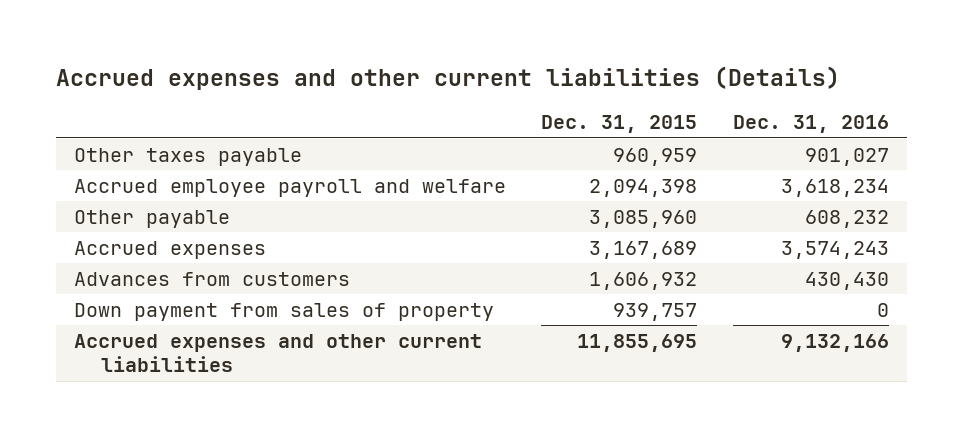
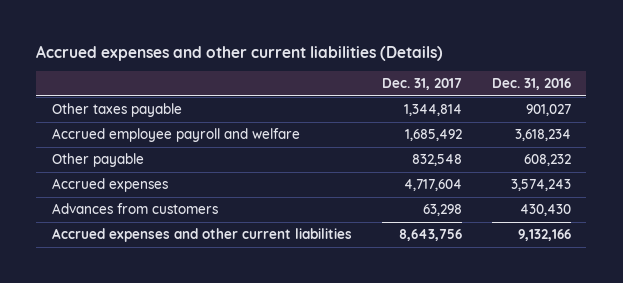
- | Dec. 31, 2015 | Dec. 31, 2016
+ | Dec. 31, 2017 | Dec. 31, 2016
- Down payment from sales of property | 939,757 | 0

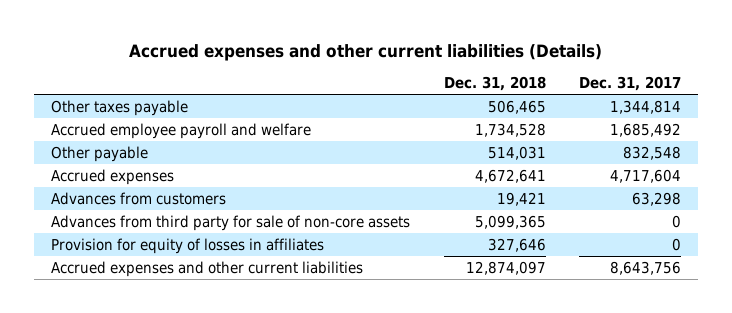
- | Dec. 31, 2017 | Dec. 31, 2016
+ | Dec. 31, 2018 | Dec. 31, 2017
+ Advances from third party for sale of non-core assets | 5,099,365 | 0
+ Provision for equity of losses in affiliates | 327,646 | 0

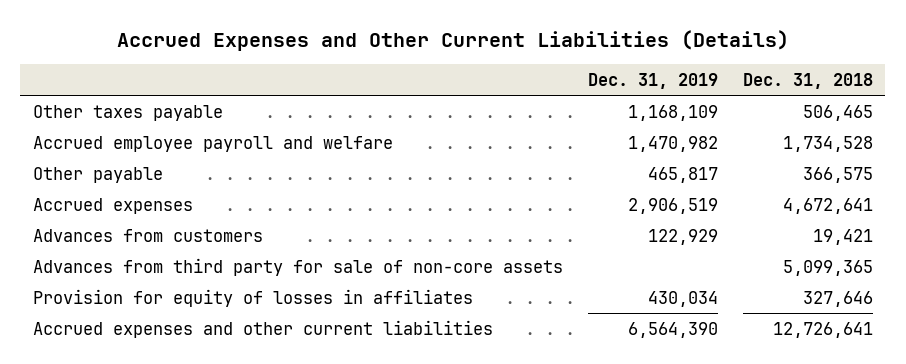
- Accrued expenses and other current liabilities (Details)
+ Accrued Expenses and Other Current Liabilities (Details)
- | Dec. 31, 2018 | Dec. 31, 2017
+ | Dec. 31, 2019 | Dec. 31, 2018
- Other payable | 514,031 | 832,548
+ Other payable | 465,817 | 366,575
- Accrued expenses and other current liabilities | 12,874,097 | 8,643,756
+ Accrued expenses and other current liabilities | 6,564,390 | 12,726,641

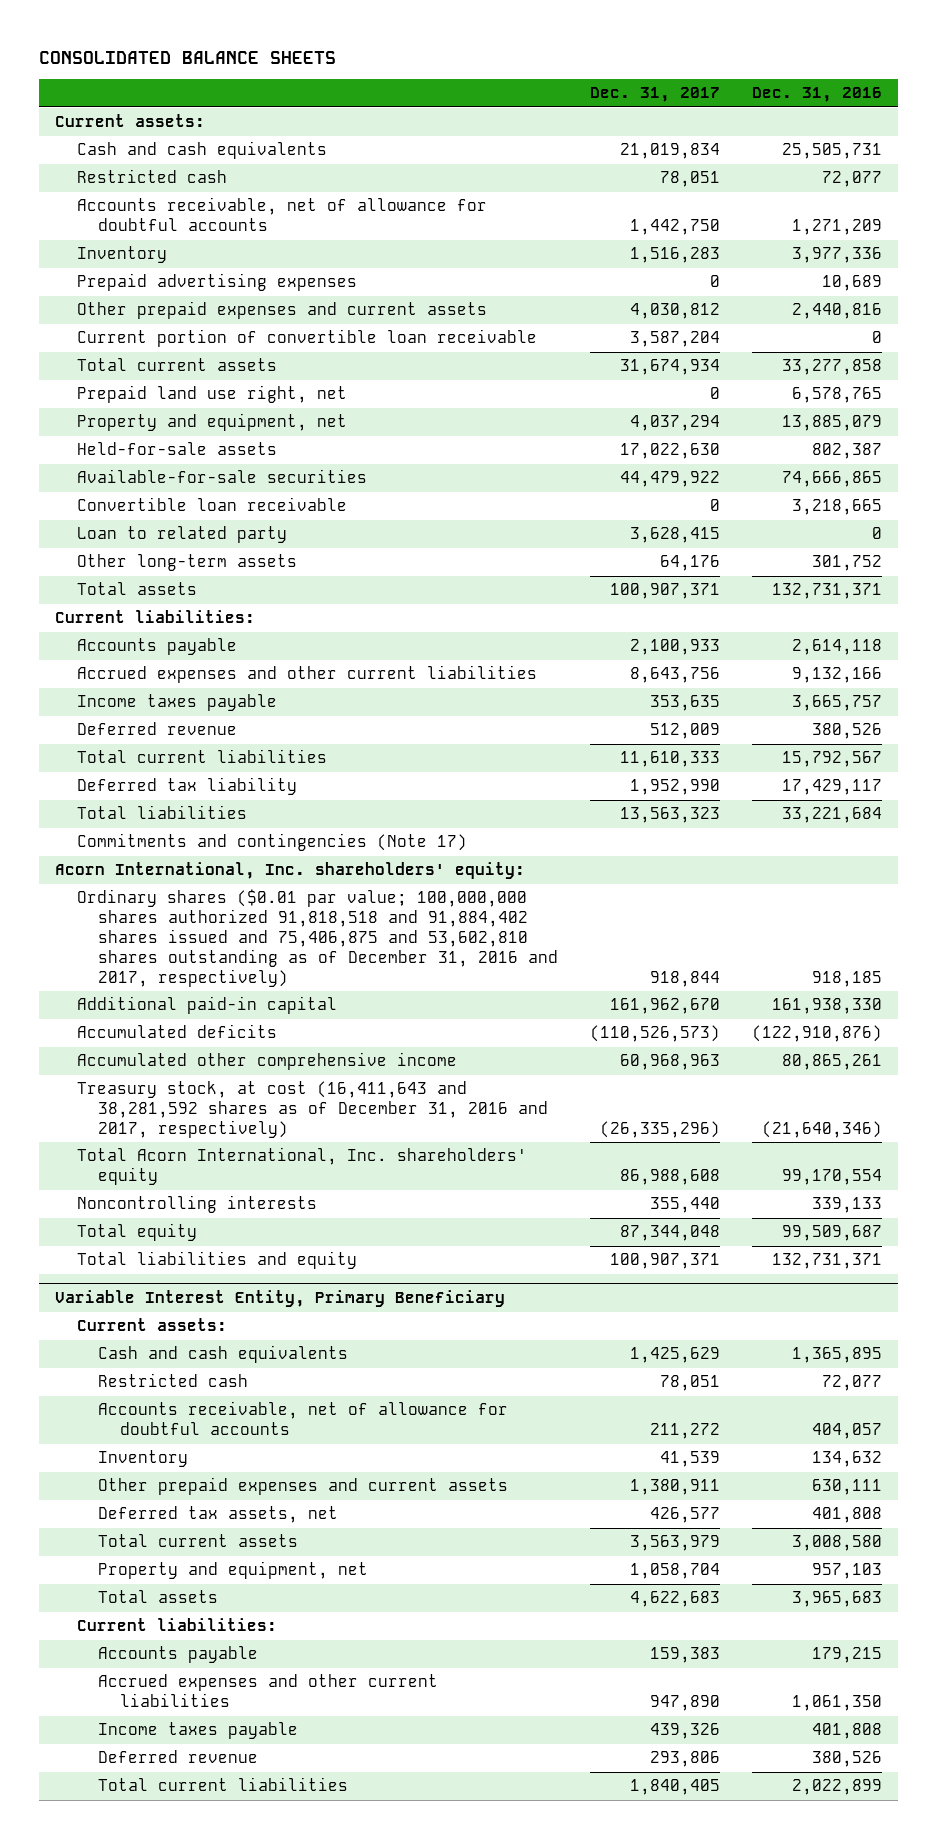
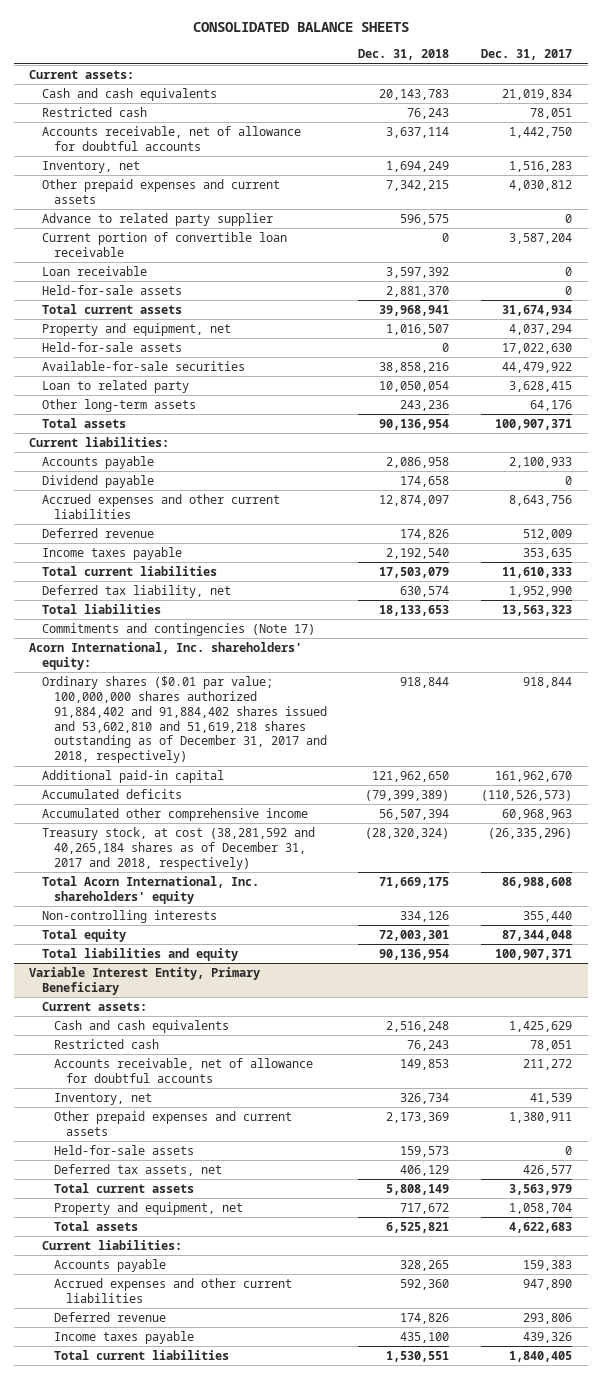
- | Dec. 31, 2017 | Dec. 31, 2016
+ | Dec. 31, 2018 | Dec. 31, 2017
- Inventory | 1,516,283 | 3,977,336
- Prepaid advertising expenses | 0 | 10,689
+ Inventory, net | 1,694,249 | 1,516,283
+ Advance to related party supplier | 596,575 | 0
+ Loan receivable | 3,597,392 | 0
+ Held-for-sale assets | 2,881,370 | 0
- Prepaid land use right, net | 0 | 6,578,765
- Convertible loan receivable | 0 | 3,218,665
+ Dividend payable | 174,658 | 0
moved down: Income taxes payable | 2,192,540 | 353,635
- Deferred tax liability | 1,952,990 | 17,429,117
+ Deferred tax liability, net | 630,574 | 1,952,990
- Ordinary shares ($0.01 par value; 100,000,000 shares authorized 91,818,518 and 91,884,402 shares issued and 75,406,875 and 53,602,810 shares outstanding as of December 31, 2016 and 2017, respectively) | 918,844 | 918,185
+ Ordinary shares ($0.01 par value; 100,000,000 shares authorized 91,884,402 and 91,884,402 shares issued and 53,602,810 and 51,619,218 shares outstanding as of December 31, 2017 and 2018, respectively) | 918,844 | 918,844
- Treasury stock, at cost (16,411,643 and 38,281,592 shares as of December 31, 2016 and 2017, respectively) | (26,335,296) | (21,640,346)
+ Treasury stock, at cost (38,281,592 and 40,265,184 shares as of December 31, 2017 and 2018, respectively) | (28,320,324) | (26,335,296)
- Noncontrolling interests | 355,440 | 339,133
+ Non-controlling interests | 334,126 | 355,440
@ Variable Interest Entity, Primary Beneficiary
- Inventory | 41,539 | 134,632
+ Inventory, net | 326,734 | 41,539
+ Held-for-sale assets | 159,573 | 0
moved down: Income taxes payable | 435,100 | 439,326

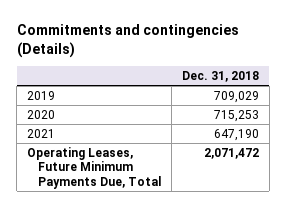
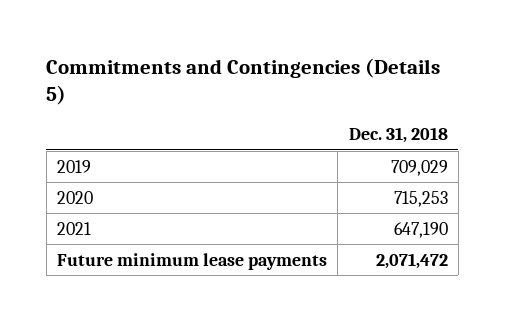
- Commitments and contingencies (Details)
+ Commitments and Contingencies (Details 5)
- Operating Leases, Future Minimum Payments Due, Total | 2,071,472
+ Future minimum lease payments | 2,071,472

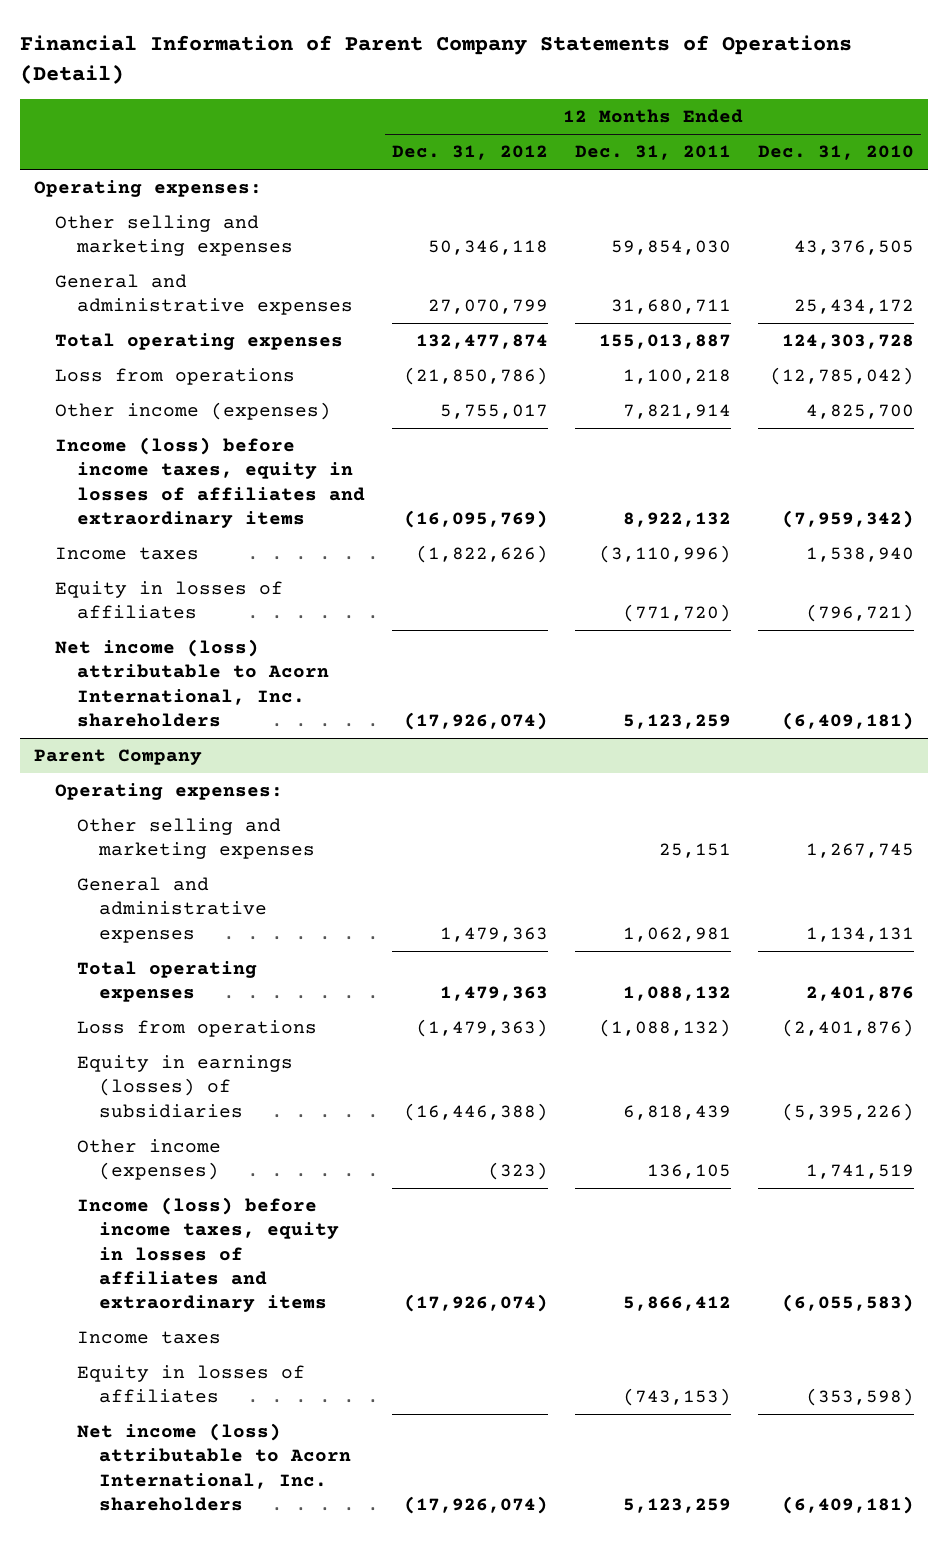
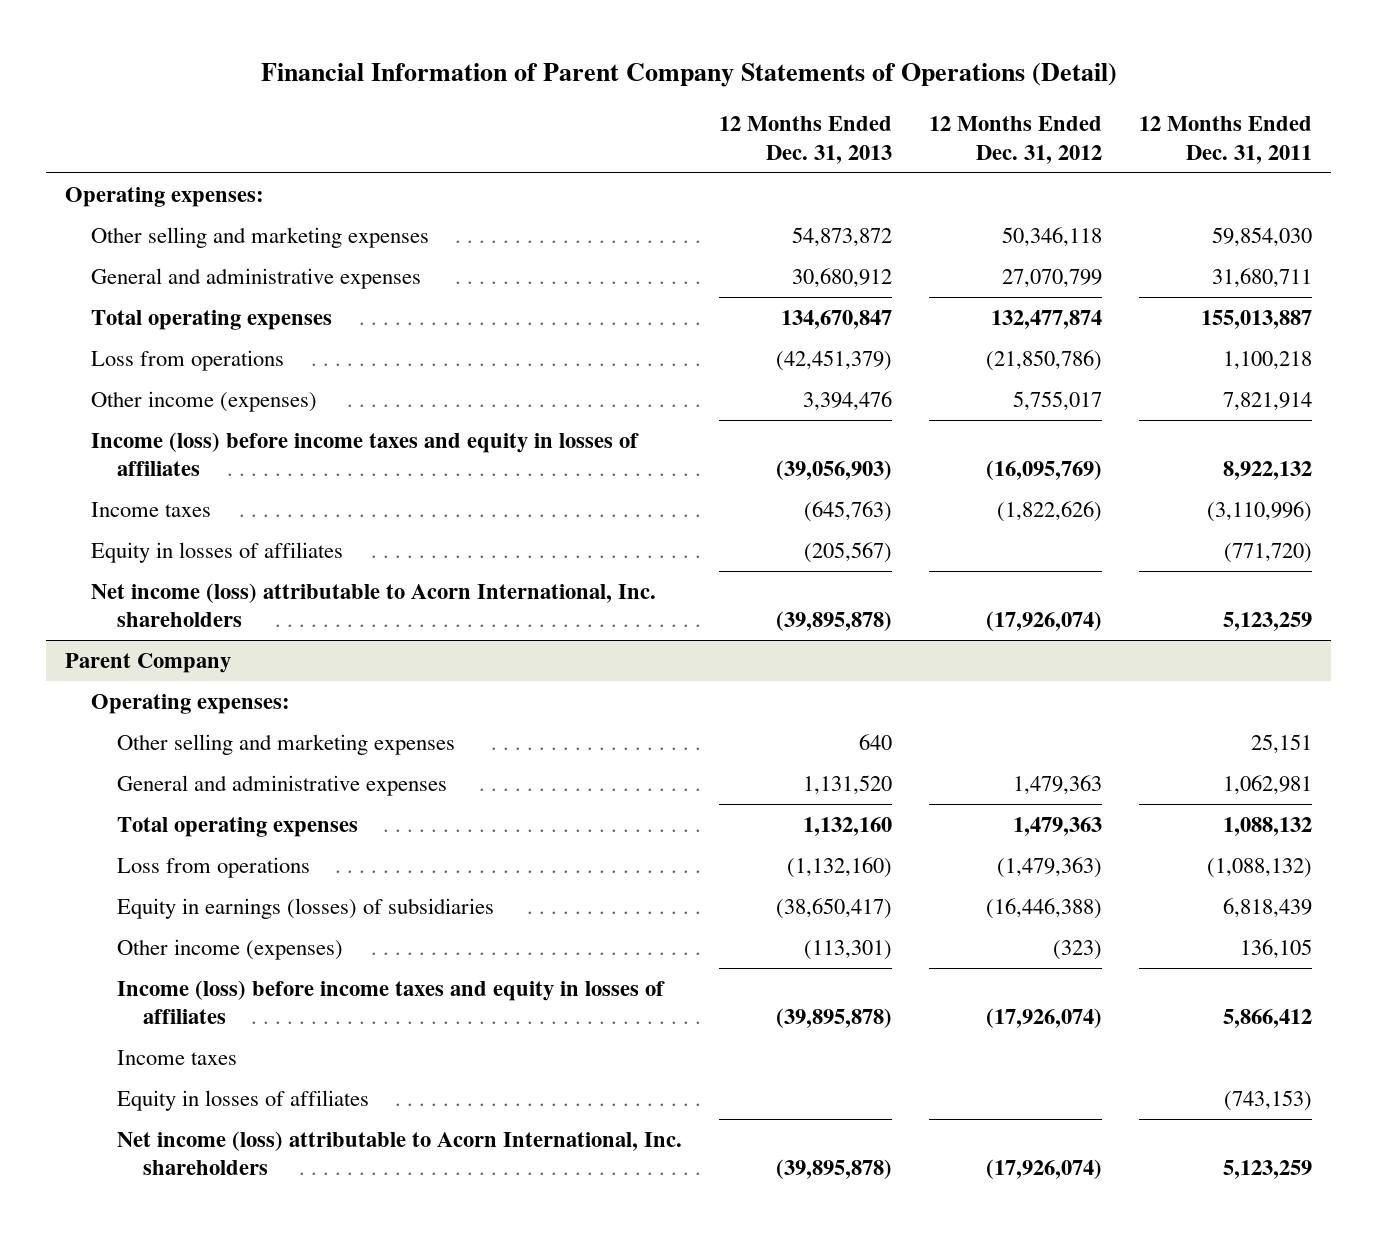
- | 12 Months Ended Dec. 31, 2012 | 12 Months Ended Dec. 31, 2011 | 12 Months Ended Dec. 31, 2010
+ | 12 Months Ended Dec. 31, 2013 | 12 Months Ended Dec. 31, 2012 | 12 Months Ended Dec. 31, 2011
- Income (loss) before income taxes, equity in losses of affiliates and extraordinary items | (16,095,769) | 8,922,132 | (7,959,342)
+ Income (loss) before income taxes and equity in losses of affiliates | (39,056,903) | (16,095,769) | 8,922,132
@ Parent Company
- Income (loss) before income taxes, equity in losses of affiliates and extraordinary items | (17,926,074) | 5,866,412 | (6,055,583)
+ Income (loss) before income taxes and equity in losses of affiliates | (39,895,878) | (17,926,074) | 5,866,412

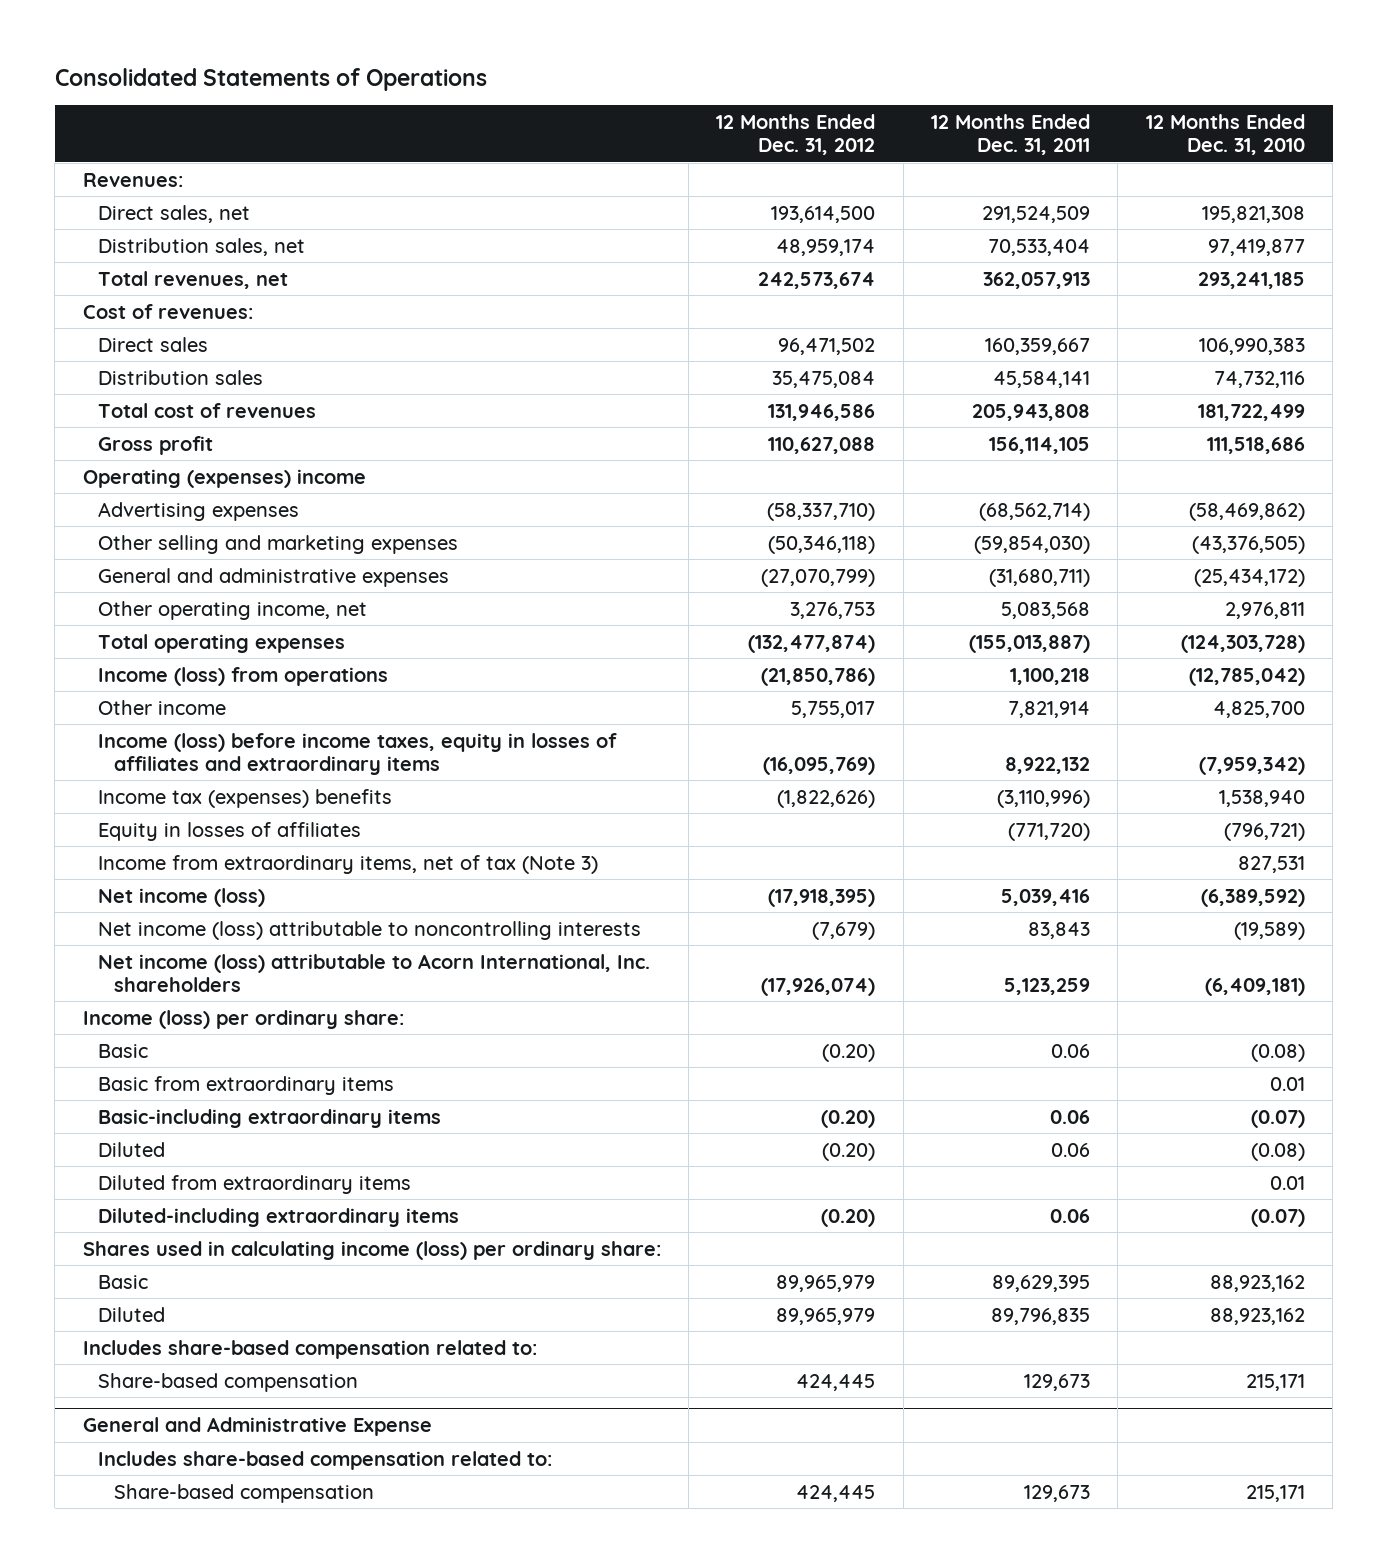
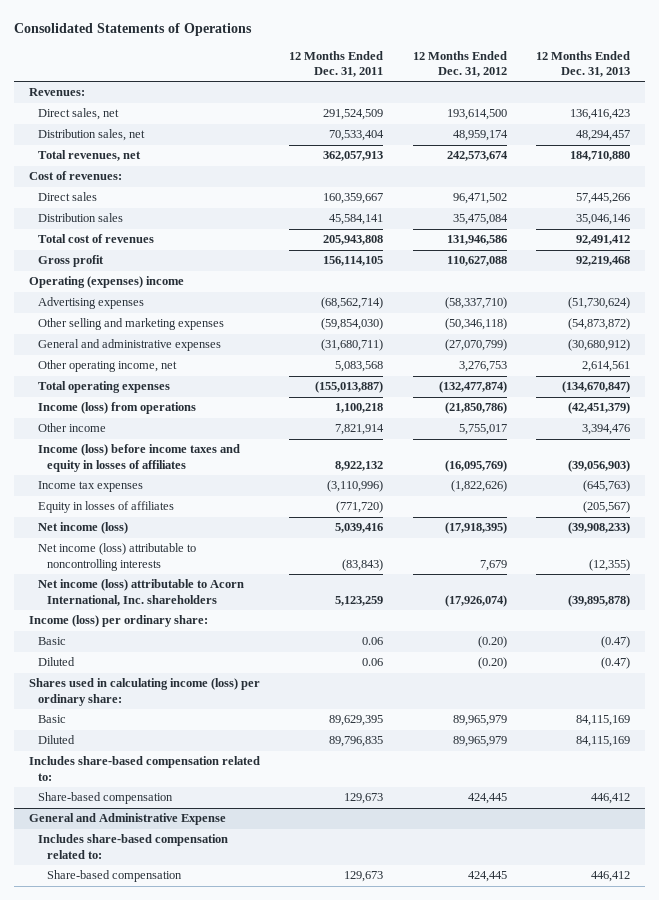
- | 12 Months Ended Dec. 31, 2012 | 12 Months Ended Dec. 31, 2011 | 12 Months Ended Dec. 31, 2010
+ | 12 Months Ended Dec. 31, 2011 | 12 Months Ended Dec. 31, 2012 | 12 Months Ended Dec. 31, 2013
- Income (loss) before income taxes, equity in losses of affiliates and extraordinary items | (16,095,769) | 8,922,132 | (7,959,342)
- Income tax (expenses) benefits | (1,822,626) | (3,110,996) | 1,538,940
+ Income (loss) before income taxes and equity in losses of affiliates | 8,922,132 | (16,095,769) | (39,056,903)
+ Income tax expenses | (3,110,996) | (1,822,626) | (645,763)
- Income from extraordinary items, net of tax (Note 3) | | | 827,531
- Net income (loss) attributable to noncontrolling interests | (7,679) | 83,843 | (19,589)
+ Net income (loss) attributable to noncontrolling interests | (83,843) | 7,679 | (12,355)
- Basic from extraordinary items | | | 0.01
- Basic-including extraordinary items | (0.20) | 0.06 | (0.07)
- Diluted from extraordinary items | | | 0.01
- Diluted-including extraordinary items | (0.20) | 0.06 | (0.07)

